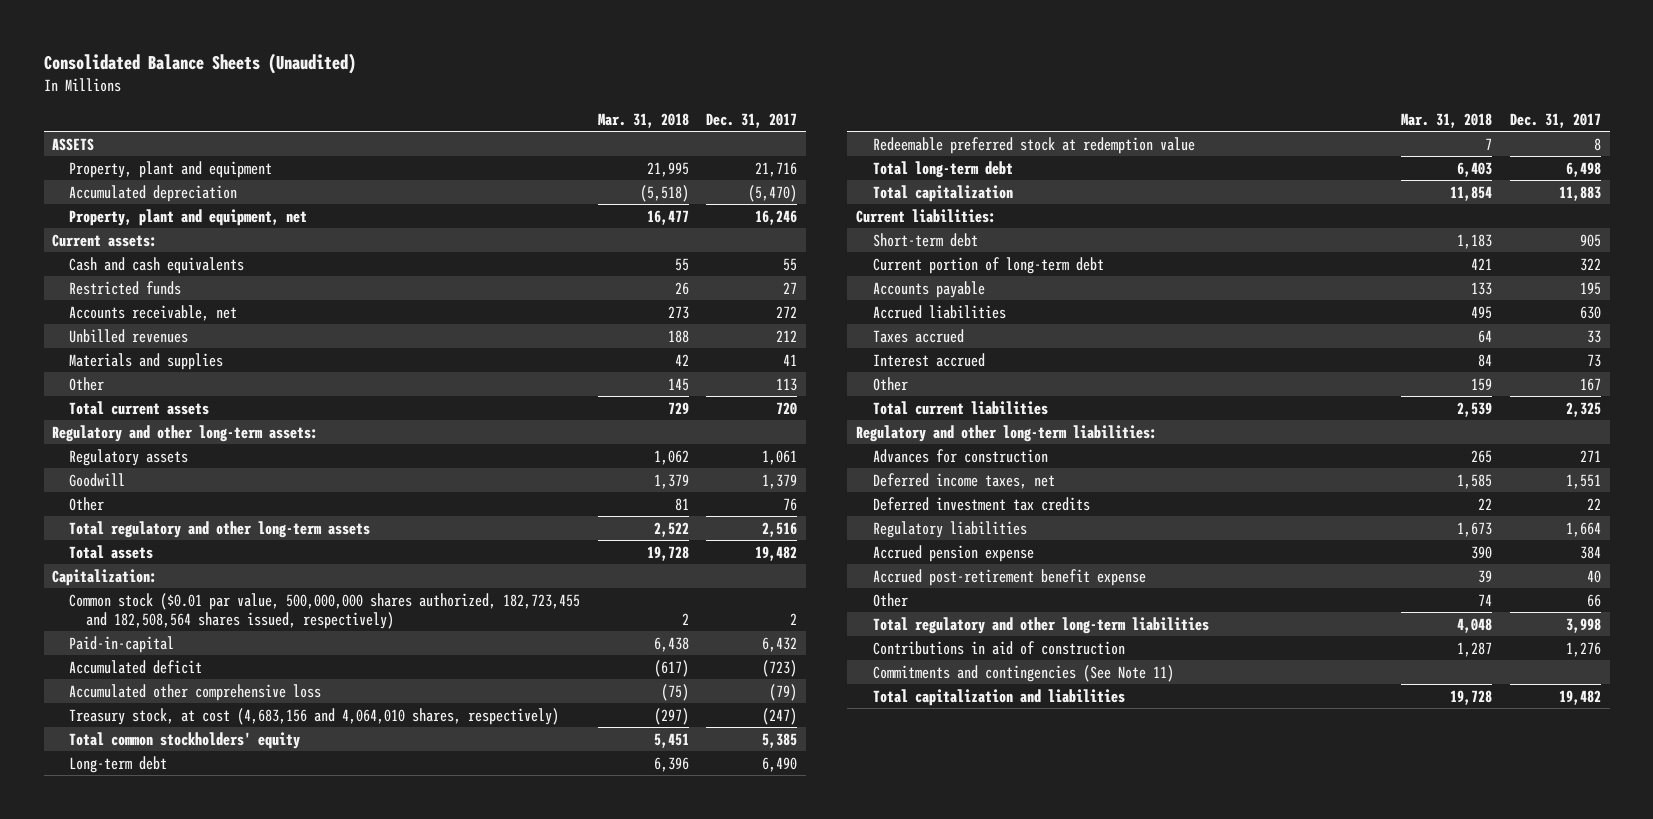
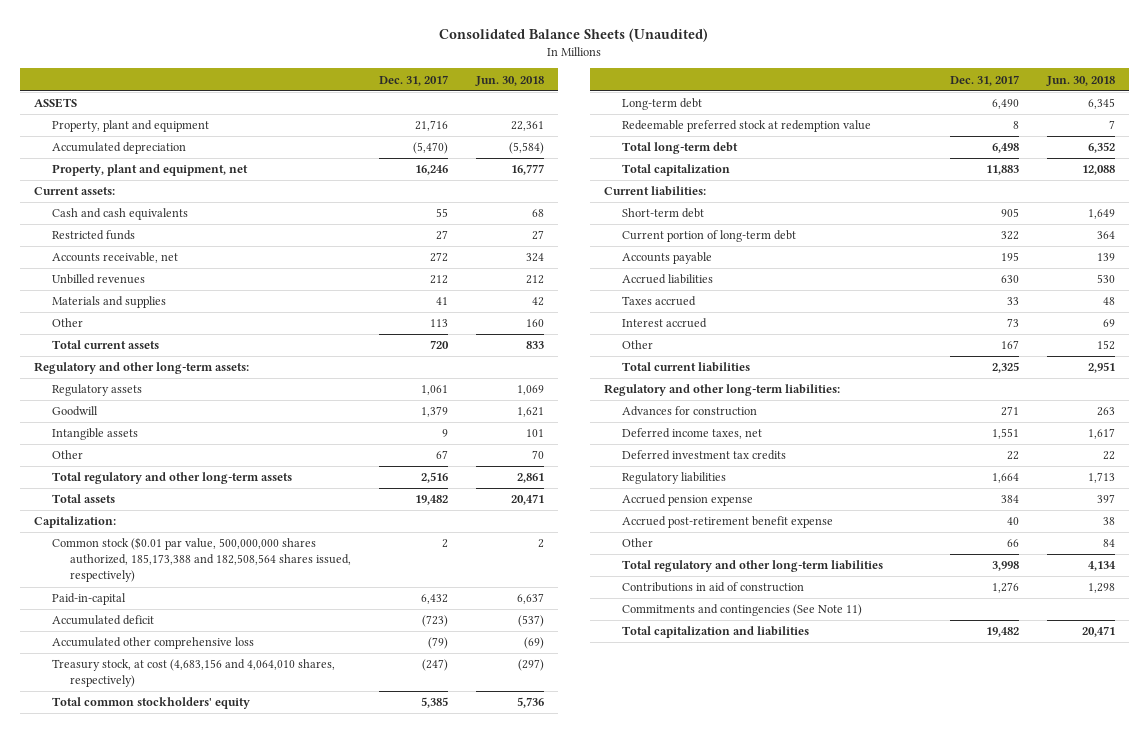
- | Mar. 31, 2018 | Dec. 31, 2017
+ | Dec. 31, 2017 | Jun. 30, 2018
- Other | 81 | 76
+ Intangible assets | 9 | 101
+ Other | 67 | 70
- Common stock ($0.01 par value, 500,000,000 shares authorized, 182,723,455 and 182,508,564 shares issued, respectively) | 2 | 2
+ Common stock ($0.01 par value, 500,000,000 shares authorized, 185,173,388 and 182,508,564 shares issued, respectively) | 2 | 2

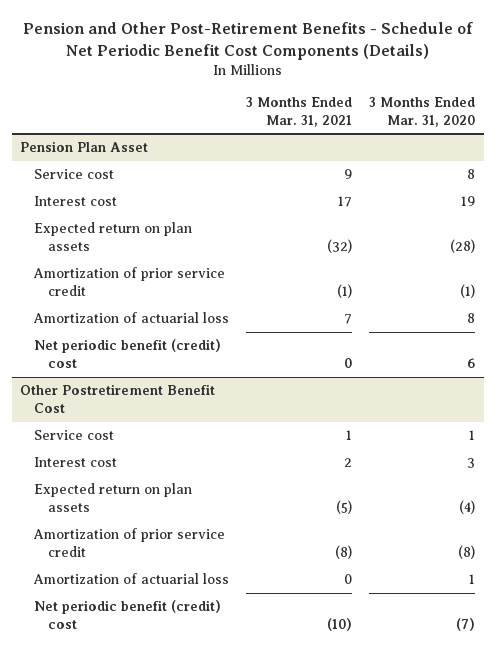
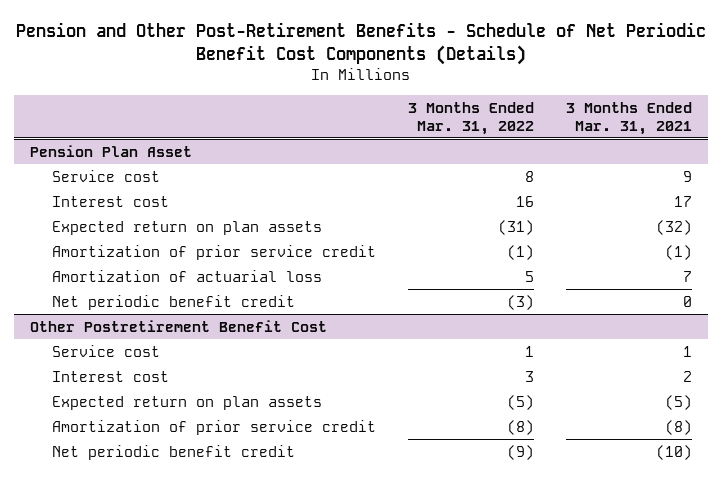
- | 3 Months Ended Mar. 31, 2021 | 3 Months Ended Mar. 31, 2020
+ | 3 Months Ended Mar. 31, 2022 | 3 Months Ended Mar. 31, 2021
@ Pension Plan Asset
- Net periodic benefit (credit) cost | 0 | 6
+ Net periodic benefit credit | (3) | 0
@ Other Postretirement Benefit Cost
- Amortization of actuarial loss | 0 | 1
- Net periodic benefit (credit) cost | (10) | (7)
+ Net periodic benefit credit | (9) | (10)

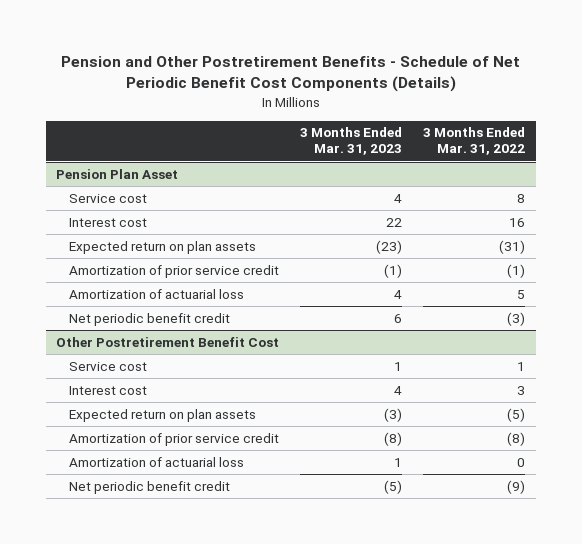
- Pension and Other Post-Retirement Benefits - Schedule of Net Periodic Benefit Cost Components (Details)
+ Pension and Other Postretirement Benefits - Schedule of Net Periodic Benefit Cost Components (Details)
- | 3 Months Ended Mar. 31, 2022 | 3 Months Ended Mar. 31, 2021
+ | 3 Months Ended Mar. 31, 2023 | 3 Months Ended Mar. 31, 2022
@ Other Postretirement Benefit Cost
+ Amortization of actuarial loss | 1 | 0

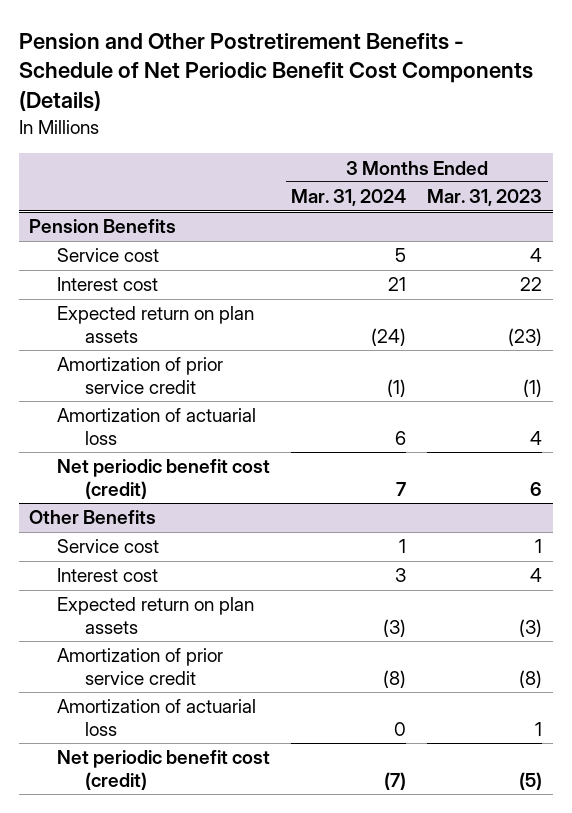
- | 3 Months Ended Mar. 31, 2023 | 3 Months Ended Mar. 31, 2022
+ | 3 Months Ended Mar. 31, 2024 | 3 Months Ended Mar. 31, 2023
- Pension Plan Asset
+ Pension Benefits
- Net periodic benefit credit | 6 | (3)
- Other Postretirement Benefit Cost
+ Net periodic benefit cost (credit) | 7 | 6
+ Other Benefits
- Net periodic benefit credit | (5) | (9)
+ Net periodic benefit cost (credit) | (7) | (5)

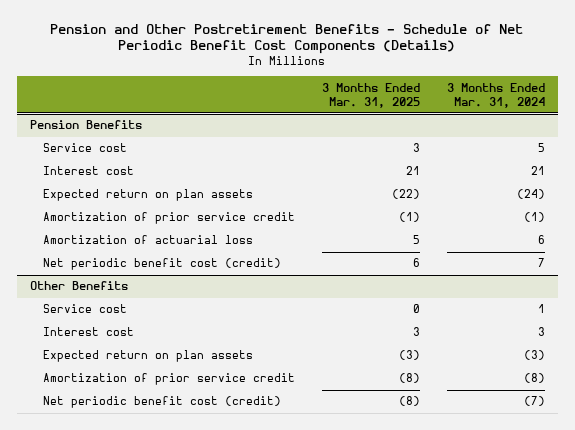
- | 3 Months Ended Mar. 31, 2024 | 3 Months Ended Mar. 31, 2023
+ | 3 Months Ended Mar. 31, 2025 | 3 Months Ended Mar. 31, 2024
@ Other Benefits
- Amortization of actuarial loss | 0 | 1

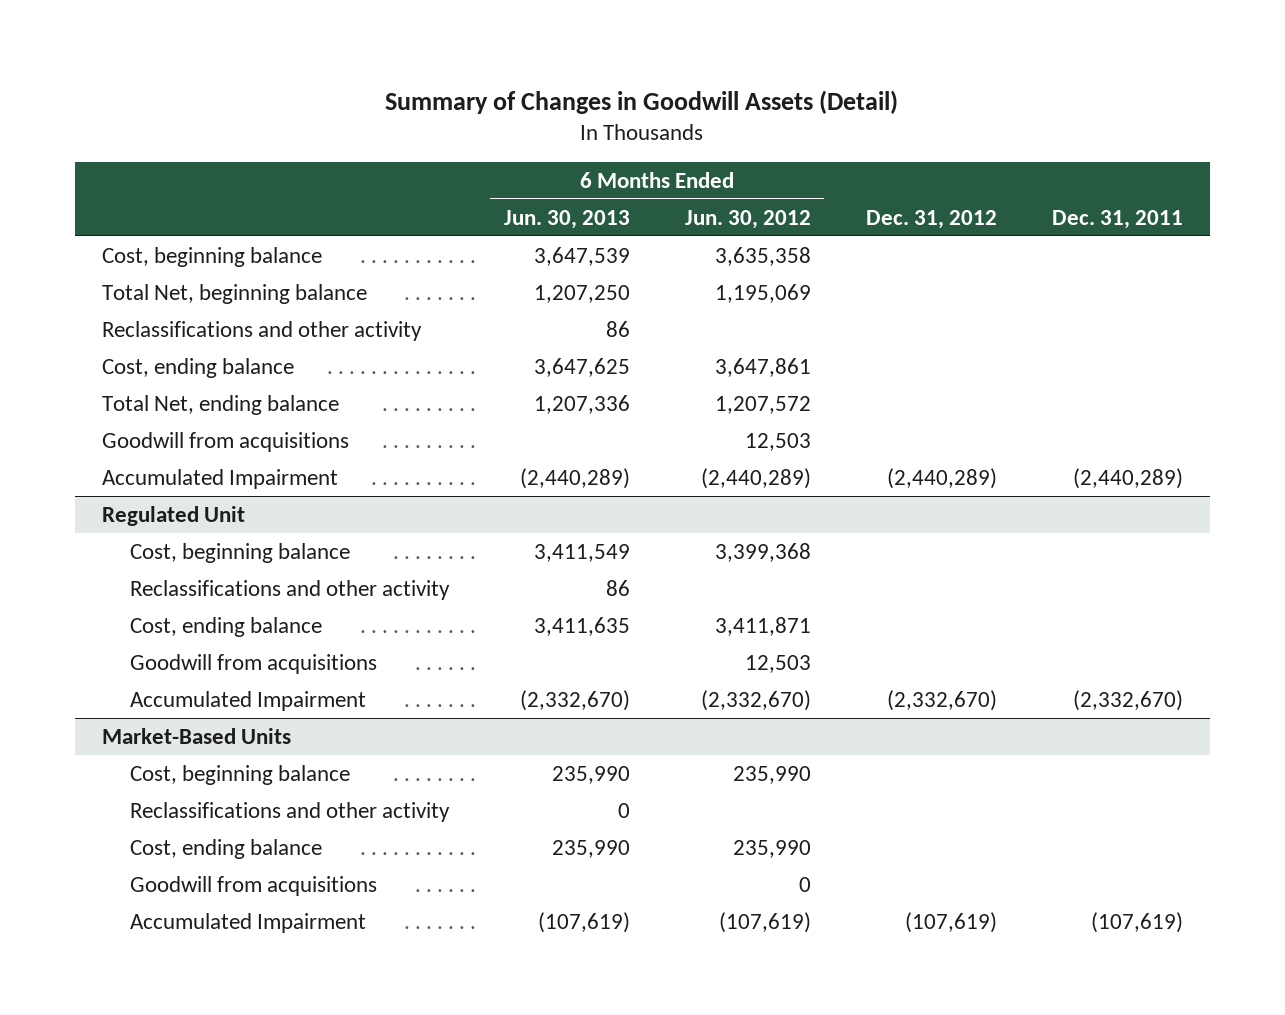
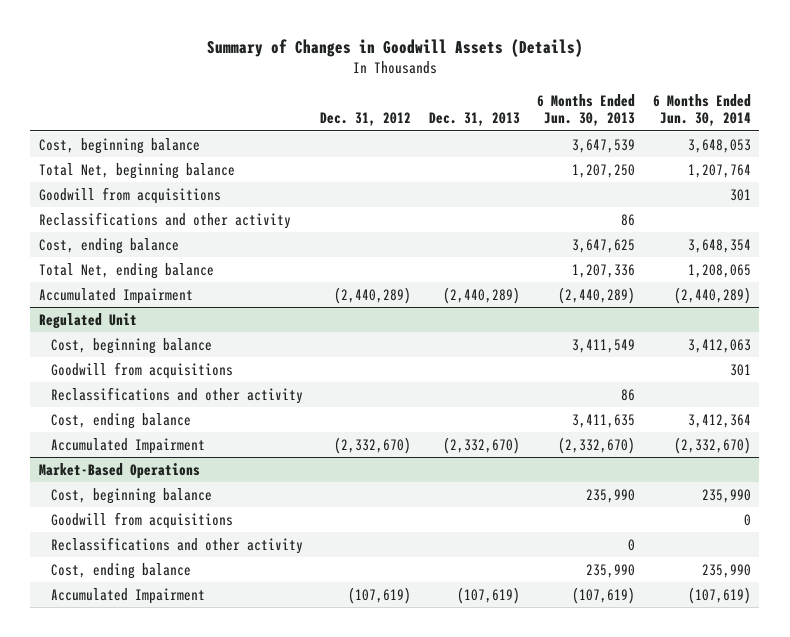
- Summary of Changes in Goodwill Assets (Detail)
+ Summary of Changes in Goodwill Assets (Details)
- | 6 Months Ended Jun. 30, 2013 | 6 Months Ended Jun. 30, 2012 | Dec. 31, 2012 | Dec. 31, 2011
+ | Dec. 31, 2012 | Dec. 31, 2013 | 6 Months Ended Jun. 30, 2013 | 6 Months Ended Jun. 30, 2014
moved up: Goodwill from acquisitions | | | | 301
@ Regulated Unit
moved up: Goodwill from acquisitions | | | | 301
- Market-Based Units
+ Market-Based Operations
+ Goodwill from acquisitions | | | | 0
- Goodwill from acquisitions | | 0 | |

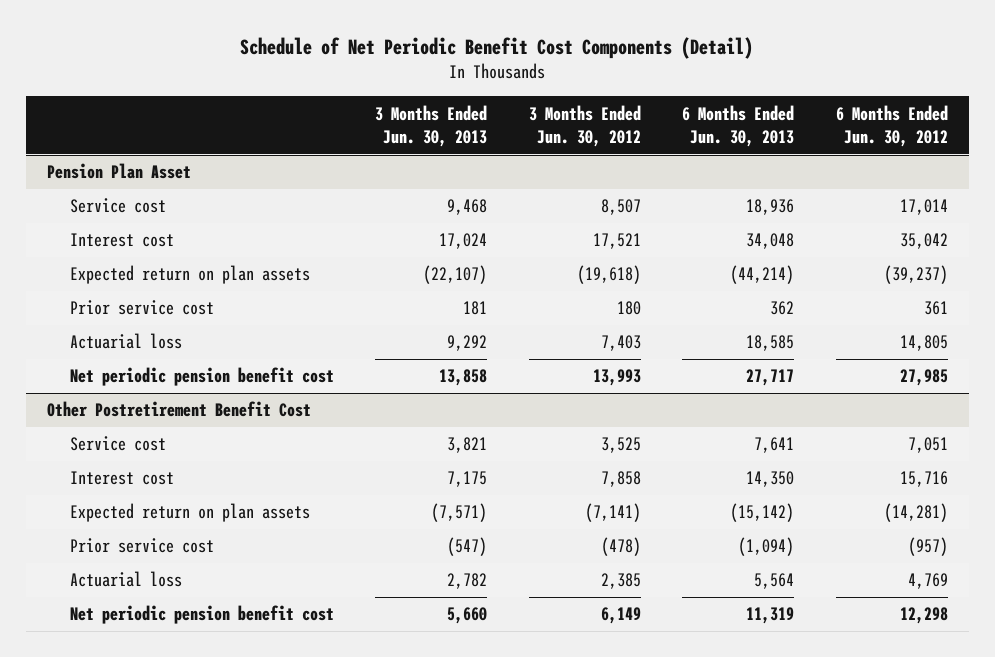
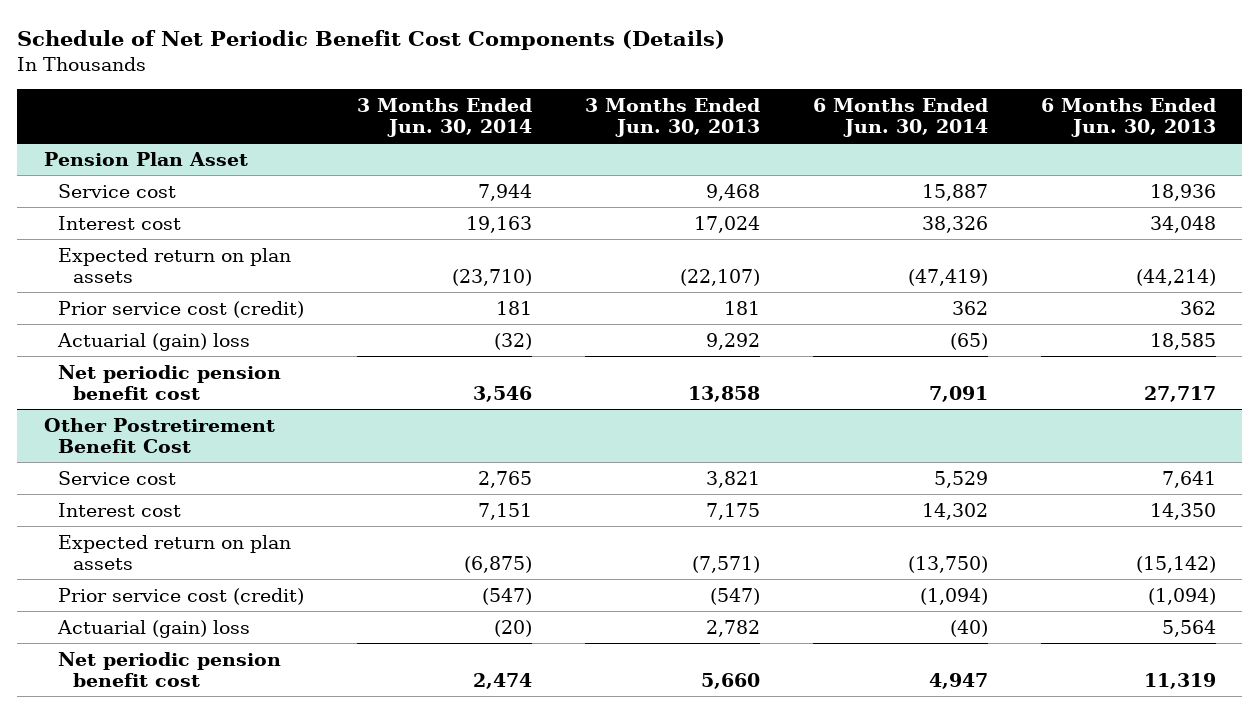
- Schedule of Net Periodic Benefit Cost Components (Detail)
+ Schedule of Net Periodic Benefit Cost Components (Details)
- | 3 Months Ended Jun. 30, 2013 | 3 Months Ended Jun. 30, 2012 | 6 Months Ended Jun. 30, 2013 | 6 Months Ended Jun. 30, 2012
+ | 3 Months Ended Jun. 30, 2014 | 3 Months Ended Jun. 30, 2013 | 6 Months Ended Jun. 30, 2014 | 6 Months Ended Jun. 30, 2013
@ Pension Plan Asset
- Prior service cost | 181 | 180 | 362 | 361
- Actuarial loss | 9,292 | 7,403 | 18,585 | 14,805
+ Prior service cost (credit) | 181 | 181 | 362 | 362
+ Actuarial (gain) loss | (32) | 9,292 | (65) | 18,585
@ Other Postretirement Benefit Cost
- Prior service cost | (547) | (478) | (1,094) | (957)
- Actuarial loss | 2,782 | 2,385 | 5,564 | 4,769
+ Prior service cost (credit) | (547) | (547) | (1,094) | (1,094)
+ Actuarial (gain) loss | (20) | 2,782 | (40) | 5,564

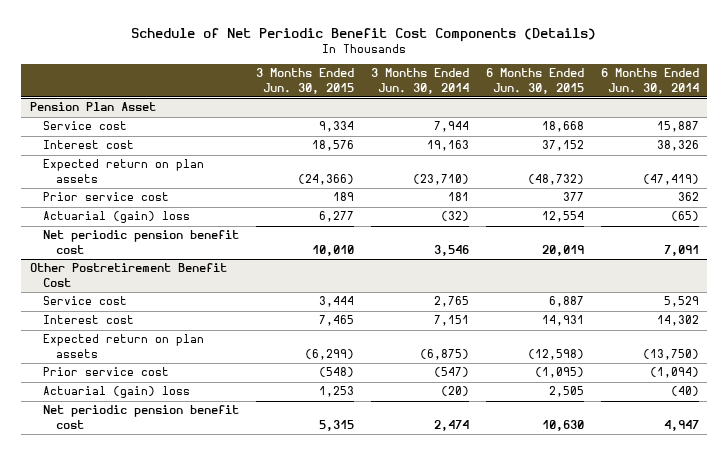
- | 3 Months Ended Jun. 30, 2014 | 3 Months Ended Jun. 30, 2013 | 6 Months Ended Jun. 30, 2014 | 6 Months Ended Jun. 30, 2013
+ | 3 Months Ended Jun. 30, 2015 | 3 Months Ended Jun. 30, 2014 | 6 Months Ended Jun. 30, 2015 | 6 Months Ended Jun. 30, 2014
@ Pension Plan Asset
- Prior service cost (credit) | 181 | 181 | 362 | 362
+ Prior service cost | 189 | 181 | 377 | 362
@ Other Postretirement Benefit Cost
- Prior service cost (credit) | (547) | (547) | (1,094) | (1,094)
+ Prior service cost | (548) | (547) | (1,095) | (1,094)

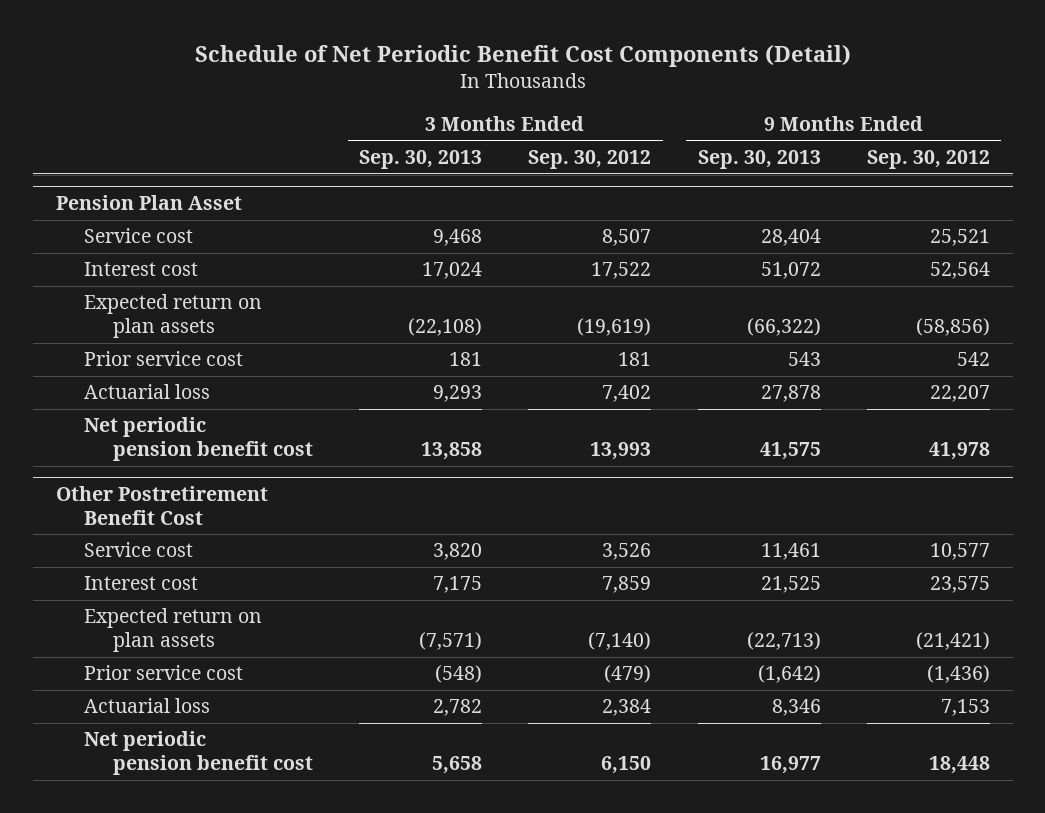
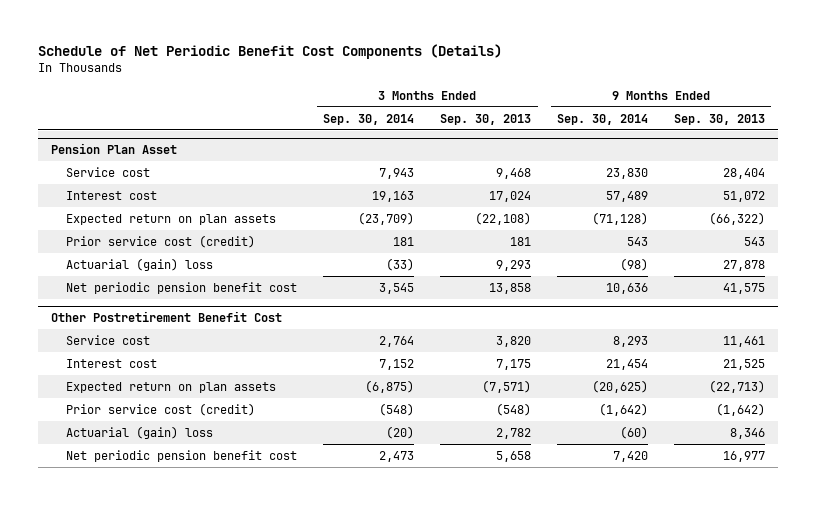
- Schedule of Net Periodic Benefit Cost Components (Detail)
+ Schedule of Net Periodic Benefit Cost Components (Details)
- | 3 Months Ended Sep. 30, 2013 | 3 Months Ended Sep. 30, 2012 | 9 Months Ended Sep. 30, 2013 | 9 Months Ended Sep. 30, 2012
+ | 3 Months Ended Sep. 30, 2014 | 3 Months Ended Sep. 30, 2013 | 9 Months Ended Sep. 30, 2014 | 9 Months Ended Sep. 30, 2013
@ Pension Plan Asset
- Prior service cost | 181 | 181 | 543 | 542
- Actuarial loss | 9,293 | 7,402 | 27,878 | 22,207
+ Prior service cost (credit) | 181 | 181 | 543 | 543
+ Actuarial (gain) loss | (33) | 9,293 | (98) | 27,878
@ Other Postretirement Benefit Cost
- Prior service cost | (548) | (479) | (1,642) | (1,436)
- Actuarial loss | 2,782 | 2,384 | 8,346 | 7,153
+ Prior service cost (credit) | (548) | (548) | (1,642) | (1,642)
+ Actuarial (gain) loss | (20) | 2,782 | (60) | 8,346

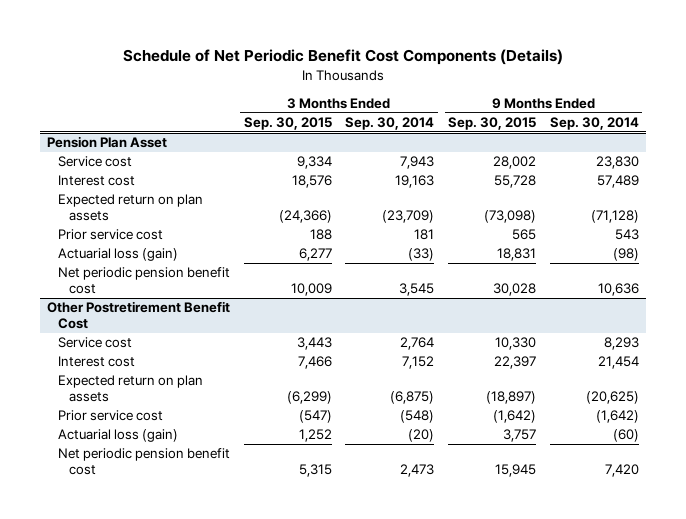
- | 3 Months Ended Sep. 30, 2014 | 3 Months Ended Sep. 30, 2013 | 9 Months Ended Sep. 30, 2014 | 9 Months Ended Sep. 30, 2013
+ | 3 Months Ended Sep. 30, 2015 | 3 Months Ended Sep. 30, 2014 | 9 Months Ended Sep. 30, 2015 | 9 Months Ended Sep. 30, 2014
@ Pension Plan Asset
- Prior service cost (credit) | 181 | 181 | 543 | 543
- Actuarial (gain) loss | (33) | 9,293 | (98) | 27,878
+ Prior service cost | 188 | 181 | 565 | 543
+ Actuarial loss (gain) | 6,277 | (33) | 18,831 | (98)
@ Other Postretirement Benefit Cost
- Prior service cost (credit) | (548) | (548) | (1,642) | (1,642)
- Actuarial (gain) loss | (20) | 2,782 | (60) | 8,346
+ Prior service cost | (547) | (548) | (1,642) | (1,642)
+ Actuarial loss (gain) | 1,252 | (20) | 3,757 | (60)

